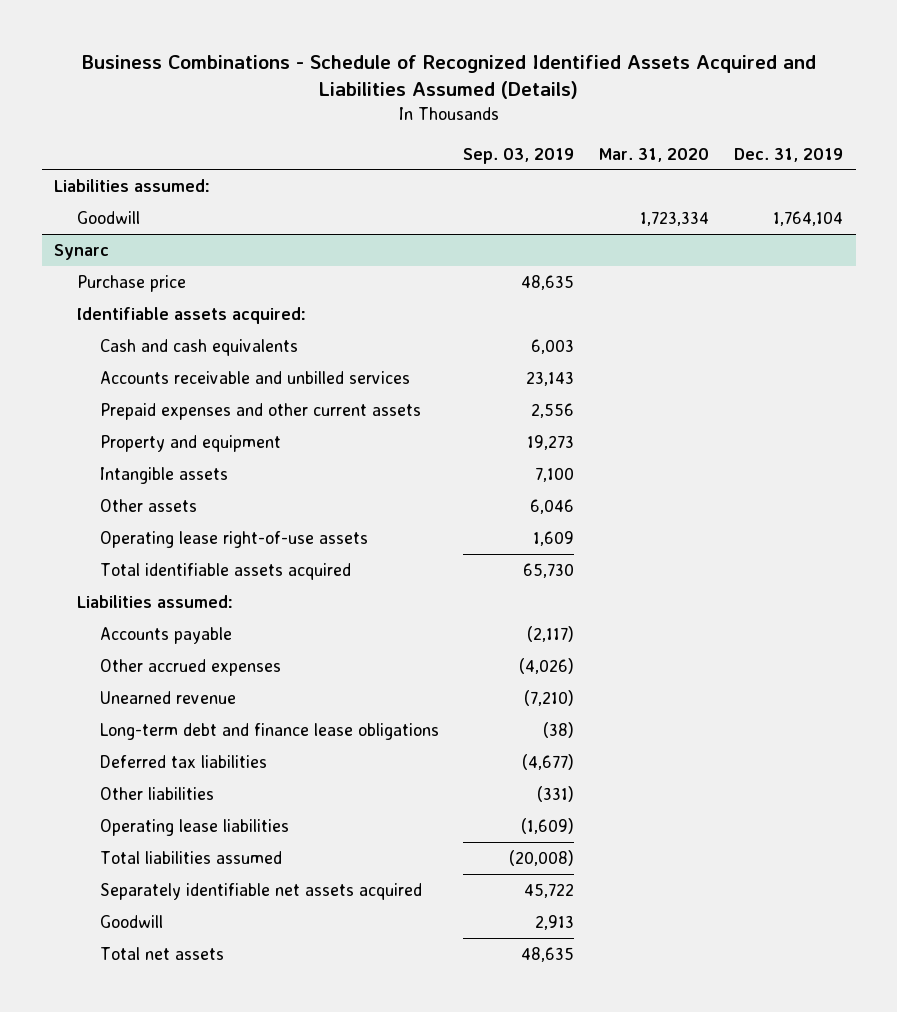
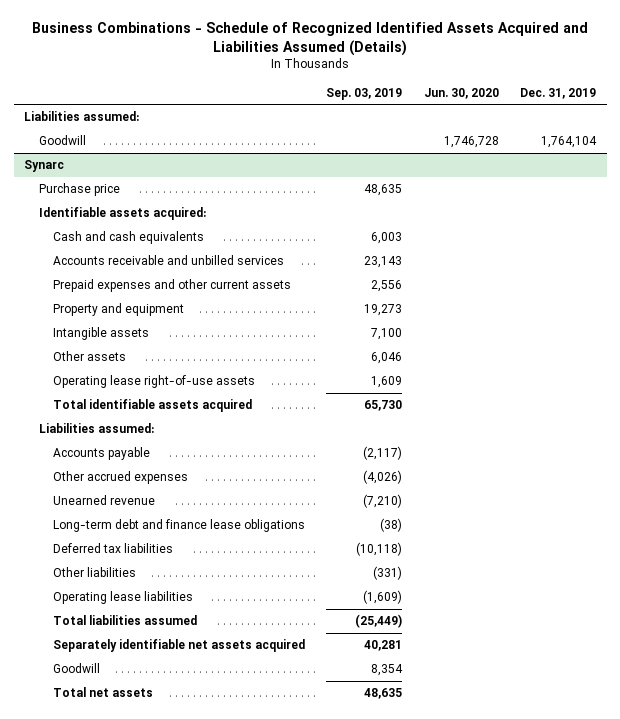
- | Sep. 03, 2019 | Mar. 31, 2020 | Dec. 31, 2019
+ | Sep. 03, 2019 | Jun. 30, 2020 | Dec. 31, 2019
@ Synarc
- Deferred tax liabilities | (4,677) | |
+ Deferred tax liabilities | (10,118) | |
- Total liabilities assumed | (20,008) | |
- Separately identifiable net assets acquired | 45,722 | |
- Goodwill | 2,913 | |
+ Total liabilities assumed | (25,449) | |
+ Separately identifiable net assets acquired | 40,281 | |
+ Goodwill | 8,354 | |

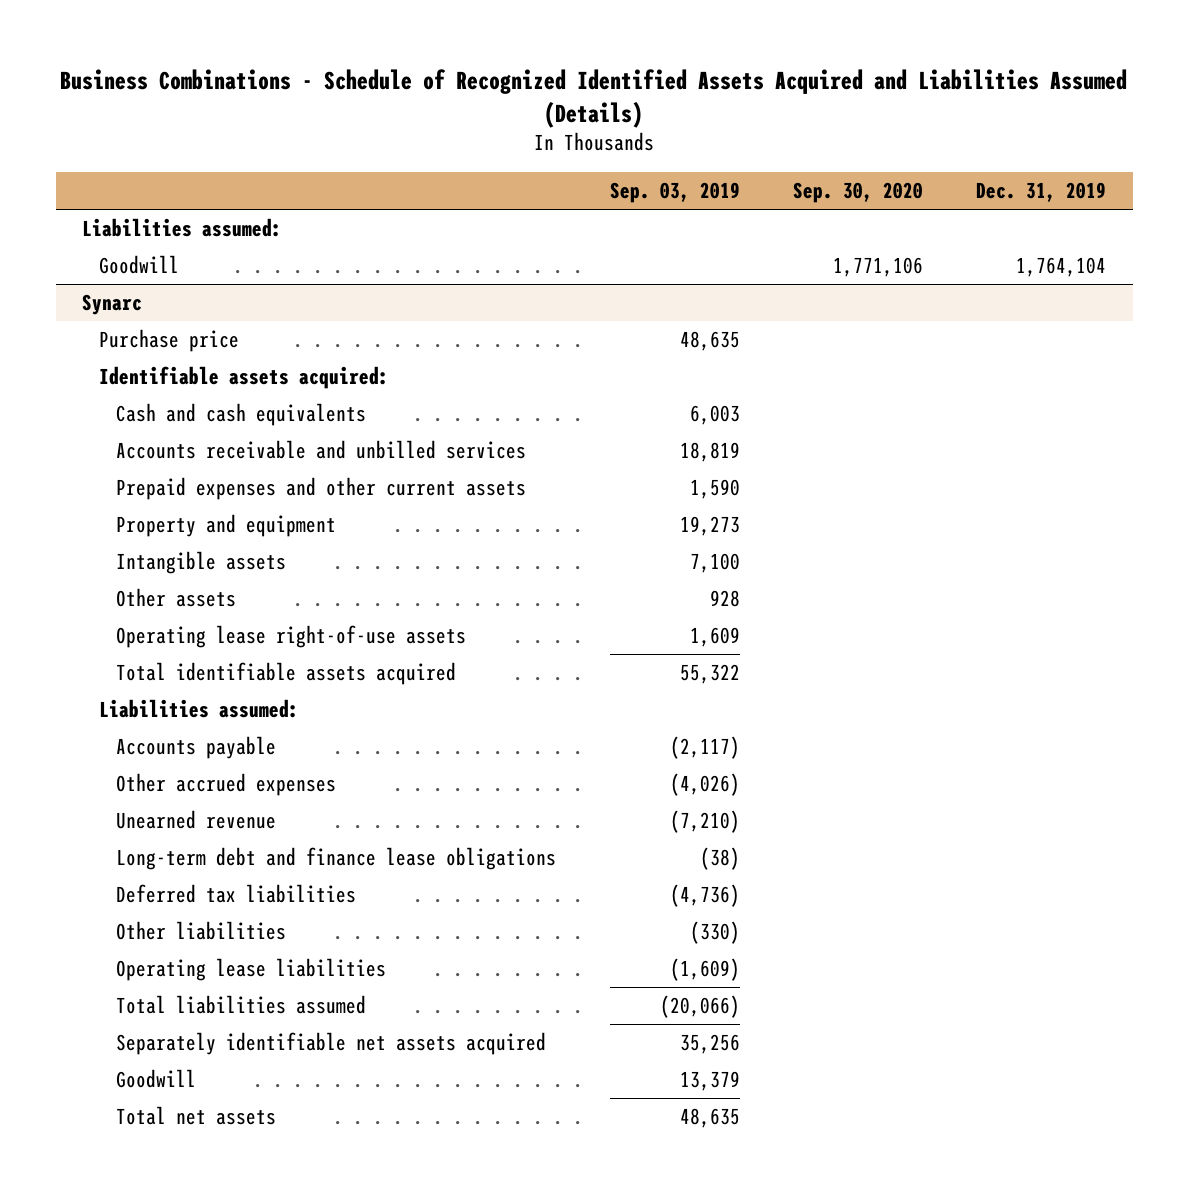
- | Sep. 03, 2019 | Jun. 30, 2020 | Dec. 31, 2019
+ | Sep. 03, 2019 | Sep. 30, 2020 | Dec. 31, 2019
@ Synarc
- Accounts receivable and unbilled services | 23,143 | |
- Prepaid expenses and other current assets | 2,556 | |
+ Accounts receivable and unbilled services | 18,819 | |
+ Prepaid expenses and other current assets | 1,590 | |
- Other assets | 6,046 | |
+ Other assets | 928 | |
- Total identifiable assets acquired | 65,730 | |
+ Total identifiable assets acquired | 55,322 | |
- Deferred tax liabilities | (10,118) | |
- Other liabilities | (331) | |
+ Deferred tax liabilities | (4,736) | |
+ Other liabilities | (330) | |
- Total liabilities assumed | (25,449) | |
- Separately identifiable net assets acquired | 40,281 | |
- Goodwill | 8,354 | |
+ Total liabilities assumed | (20,066) | |
+ Separately identifiable net assets acquired | 35,256 | |
+ Goodwill | 13,379 | |

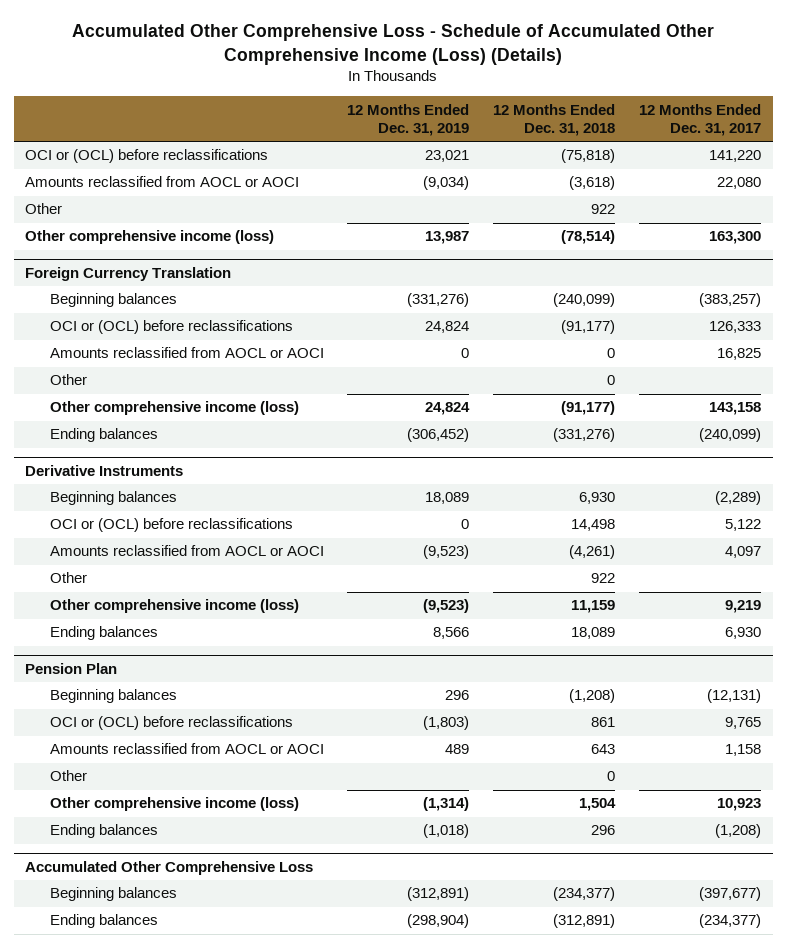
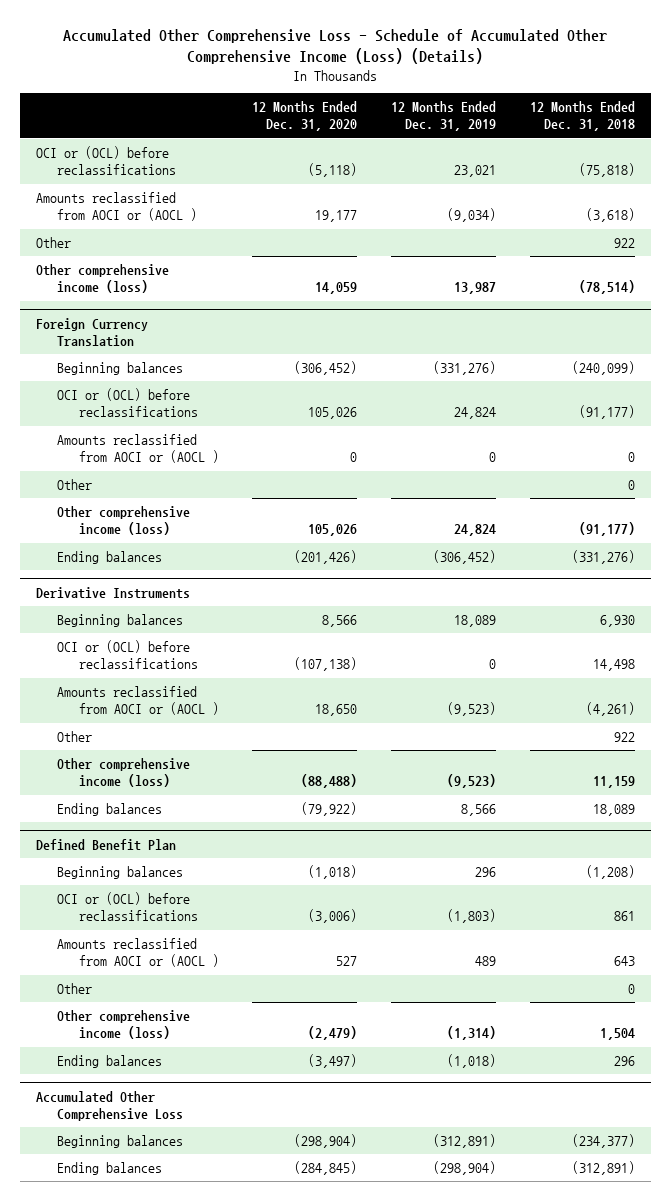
- | 12 Months Ended Dec. 31, 2019 | 12 Months Ended Dec. 31, 2018 | 12 Months Ended Dec. 31, 2017
+ | 12 Months Ended Dec. 31, 2020 | 12 Months Ended Dec. 31, 2019 | 12 Months Ended Dec. 31, 2018
- Amounts reclassified from AOCL or AOCI | (9,034) | (3,618) | 22,080
+ Amounts reclassified from AOCI or (AOCL ) | 19,177 | (9,034) | (3,618)
@ Foreign Currency Translation
- Amounts reclassified from AOCL or AOCI | 0 | 0 | 16,825
+ Amounts reclassified from AOCI or (AOCL ) | 0 | 0 | 0
@ Derivative Instruments
- Amounts reclassified from AOCL or AOCI | (9,523) | (4,261) | 4,097
+ Amounts reclassified from AOCI or (AOCL ) | 18,650 | (9,523) | (4,261)
- Pension Plan
+ Defined Benefit Plan
- Amounts reclassified from AOCL or AOCI | 489 | 643 | 1,158
+ Amounts reclassified from AOCI or (AOCL ) | 527 | 489 | 643

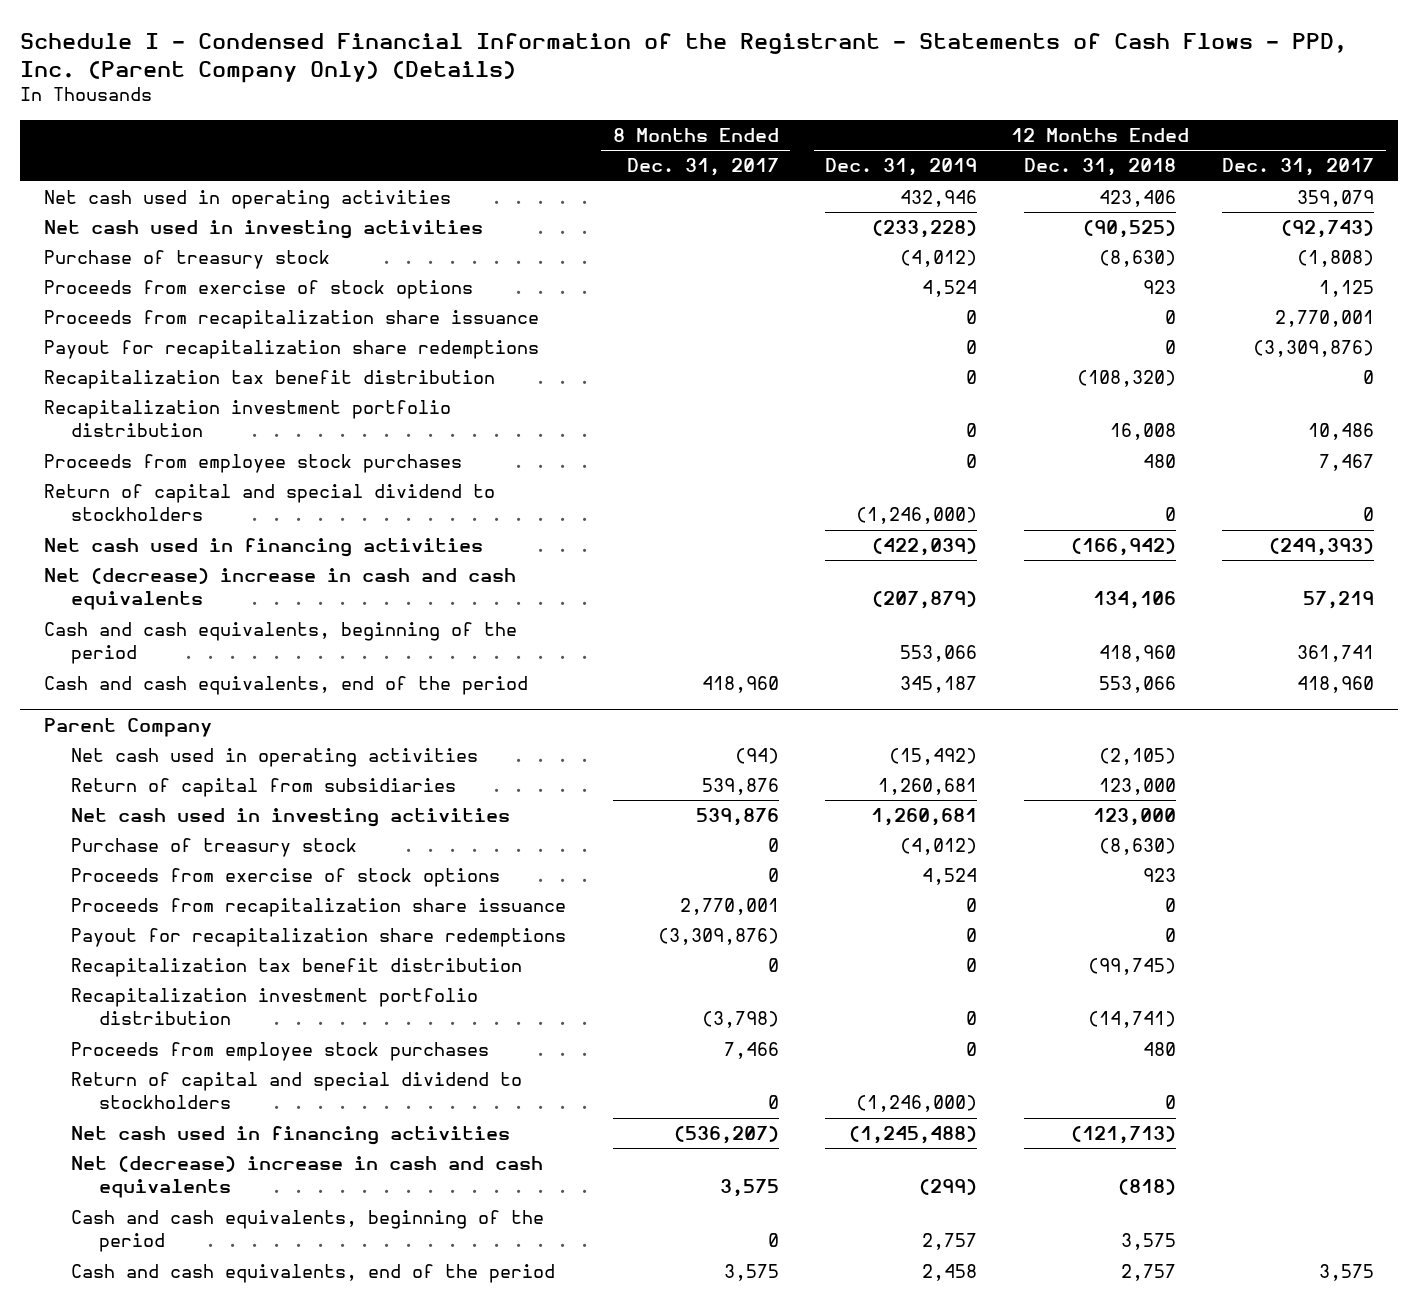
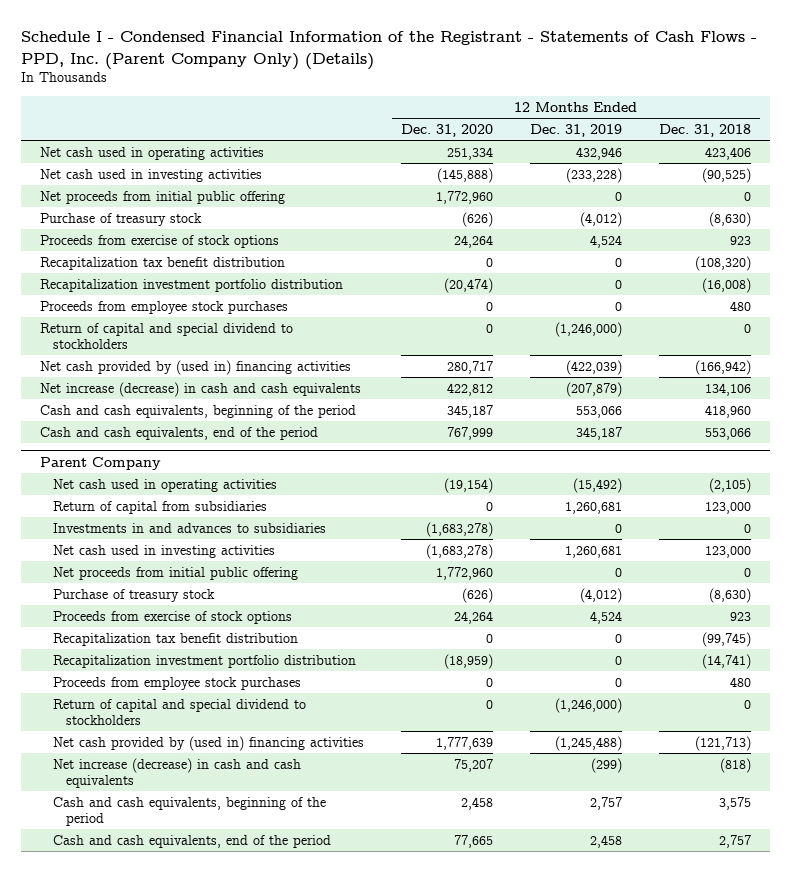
- | 8 Months Ended Dec. 31, 2017 | 12 Months Ended Dec. 31, 2019 | 12 Months Ended Dec. 31, 2018 | 12 Months Ended Dec. 31, 2017
+ | 12 Months Ended Dec. 31, 2020 | 12 Months Ended Dec. 31, 2019 | 12 Months Ended Dec. 31, 2018
+ Net proceeds from initial public offering | 1,772,960 | 0 | 0
- Proceeds from recapitalization share issuance | | 0 | 0 | 2,770,001
- Payout for recapitalization share redemptions | | 0 | 0 | (3,309,876)
- Recapitalization investment portfolio distribution | | 0 | 16,008 | 10,486
+ Recapitalization investment portfolio distribution | (20,474) | 0 | (16,008)
- Net cash used in financing activities | | (422,039) | (166,942) | (249,393)
- Net (decrease) increase in cash and cash equivalents | | (207,879) | 134,106 | 57,219
+ Net cash provided by (used in) financing activities | 280,717 | (422,039) | (166,942)
+ Net increase (decrease) in cash and cash equivalents | 422,812 | (207,879) | 134,106
@ Parent Company
+ Investments in and advances to subsidiaries | (1,683,278) | 0 | 0
+ Net proceeds from initial public offering | 1,772,960 | 0 | 0
- Proceeds from recapitalization share issuance | 2,770,001 | 0 | 0 |
- Payout for recapitalization share redemptions | (3,309,876) | 0 | 0 |
- Net cash used in financing activities | (536,207) | (1,245,488) | (121,713) |
- Net (decrease) increase in cash and cash equivalents | 3,575 | (299) | (818) |
+ Net cash provided by (used in) financing activities | 1,777,639 | (1,245,488) | (121,713)
+ Net increase (decrease) in cash and cash equivalents | 75,207 | (299) | (818)

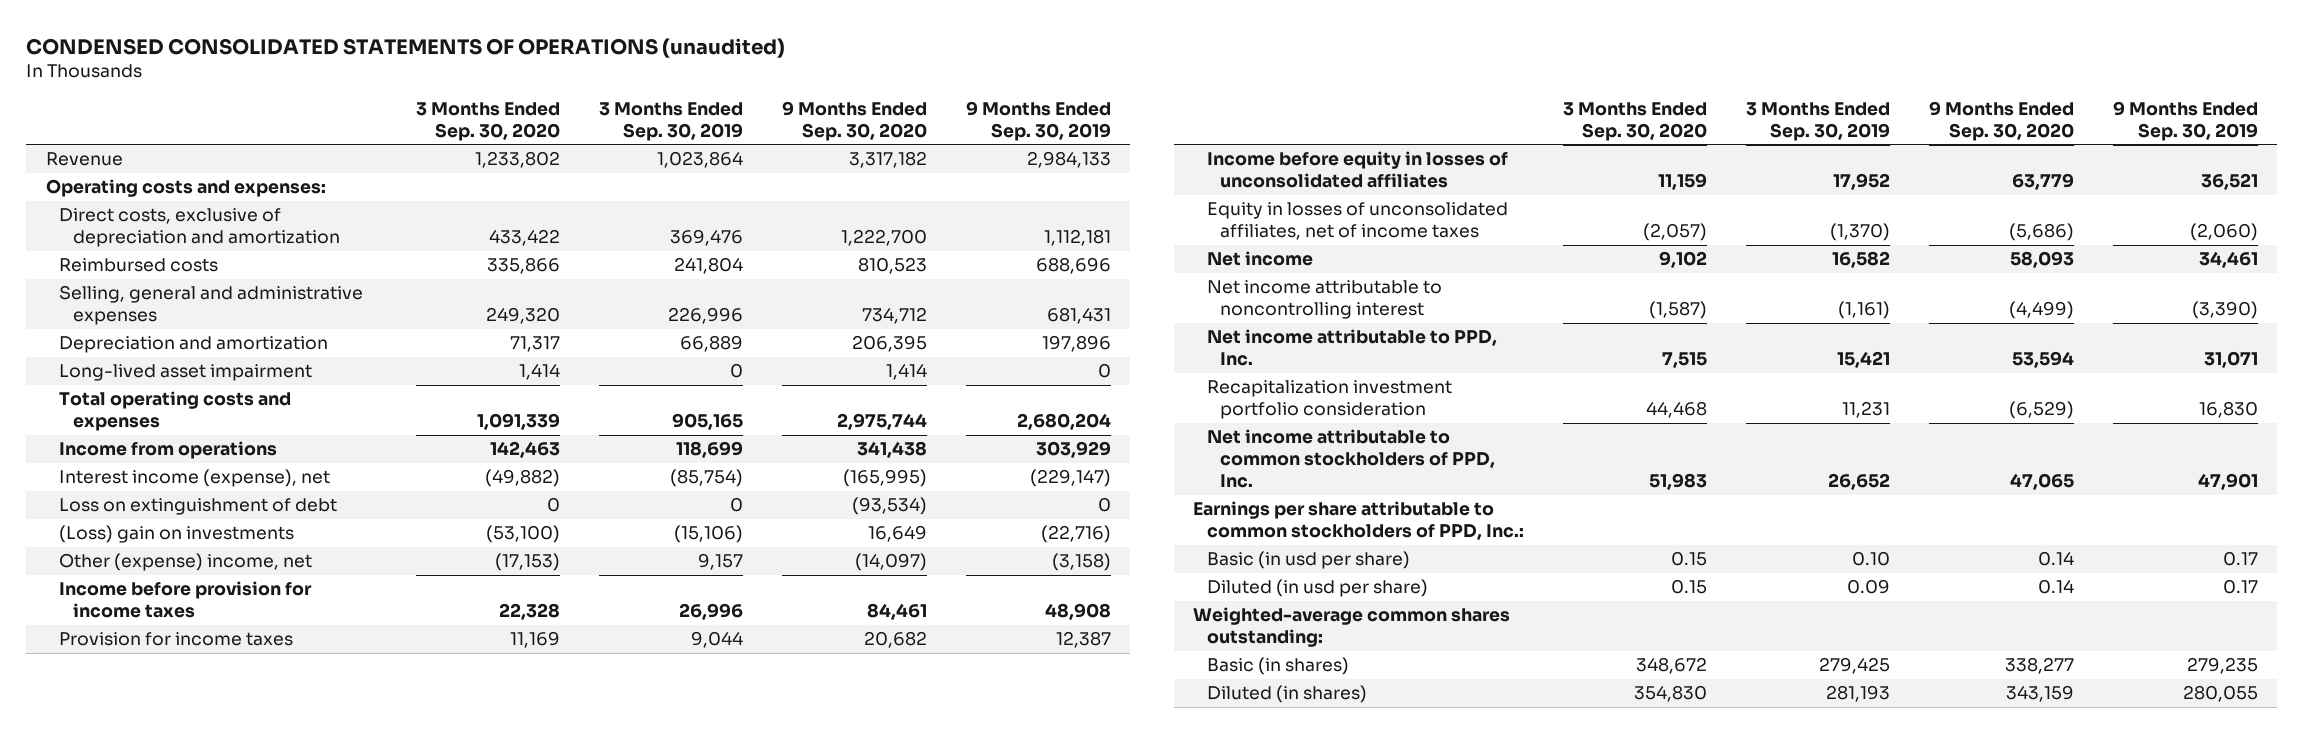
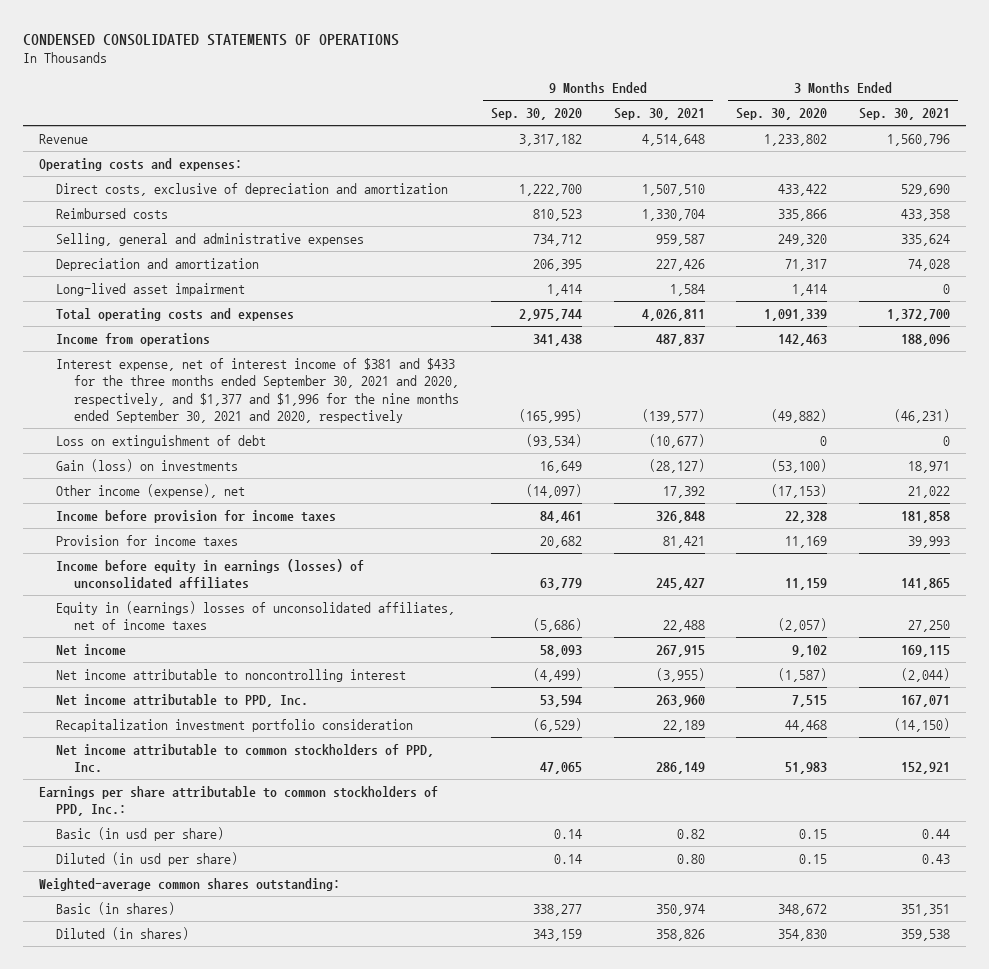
- CONDENSED CONSOLIDATED STATEMENTS OF OPERATIONS (unaudited)
+ CONDENSED CONSOLIDATED STATEMENTS OF OPERATIONS
- | 3 Months Ended Sep. 30, 2020 | 3 Months Ended Sep. 30, 2019 | 9 Months Ended Sep. 30, 2020 | 9 Months Ended Sep. 30, 2019
+ | 9 Months Ended Sep. 30, 2020 | 9 Months Ended Sep. 30, 2021 | 3 Months Ended Sep. 30, 2020 | 3 Months Ended Sep. 30, 2021
- Interest income (expense), net | (49,882) | (85,754) | (165,995) | (229,147)
+ Interest expense, net of interest income of $381 and $433 for the three months ended September 30, 2021 and 2020, respectively, and $1,377 and $1,996 for the nine months ended September 30, 2021 and 2020, respectively | (165,995) | (139,577) | (49,882) | (46,231)
- (Loss) gain on investments | (53,100) | (15,106) | 16,649 | (22,716)
- Other (expense) income, net | (17,153) | 9,157 | (14,097) | (3,158)
+ Gain (loss) on investments | 16,649 | (28,127) | (53,100) | 18,971
+ Other income (expense), net | (14,097) | 17,392 | (17,153) | 21,022
- Income before equity in losses of unconsolidated affiliates | 11,159 | 17,952 | 63,779 | 36,521
- Equity in losses of unconsolidated affiliates, net of income taxes | (2,057) | (1,370) | (5,686) | (2,060)
+ Income before equity in earnings (losses) of unconsolidated affiliates | 63,779 | 245,427 | 11,159 | 141,865
+ Equity in (earnings) losses of unconsolidated affiliates, net of income taxes | (5,686) | 22,488 | (2,057) | 27,250

